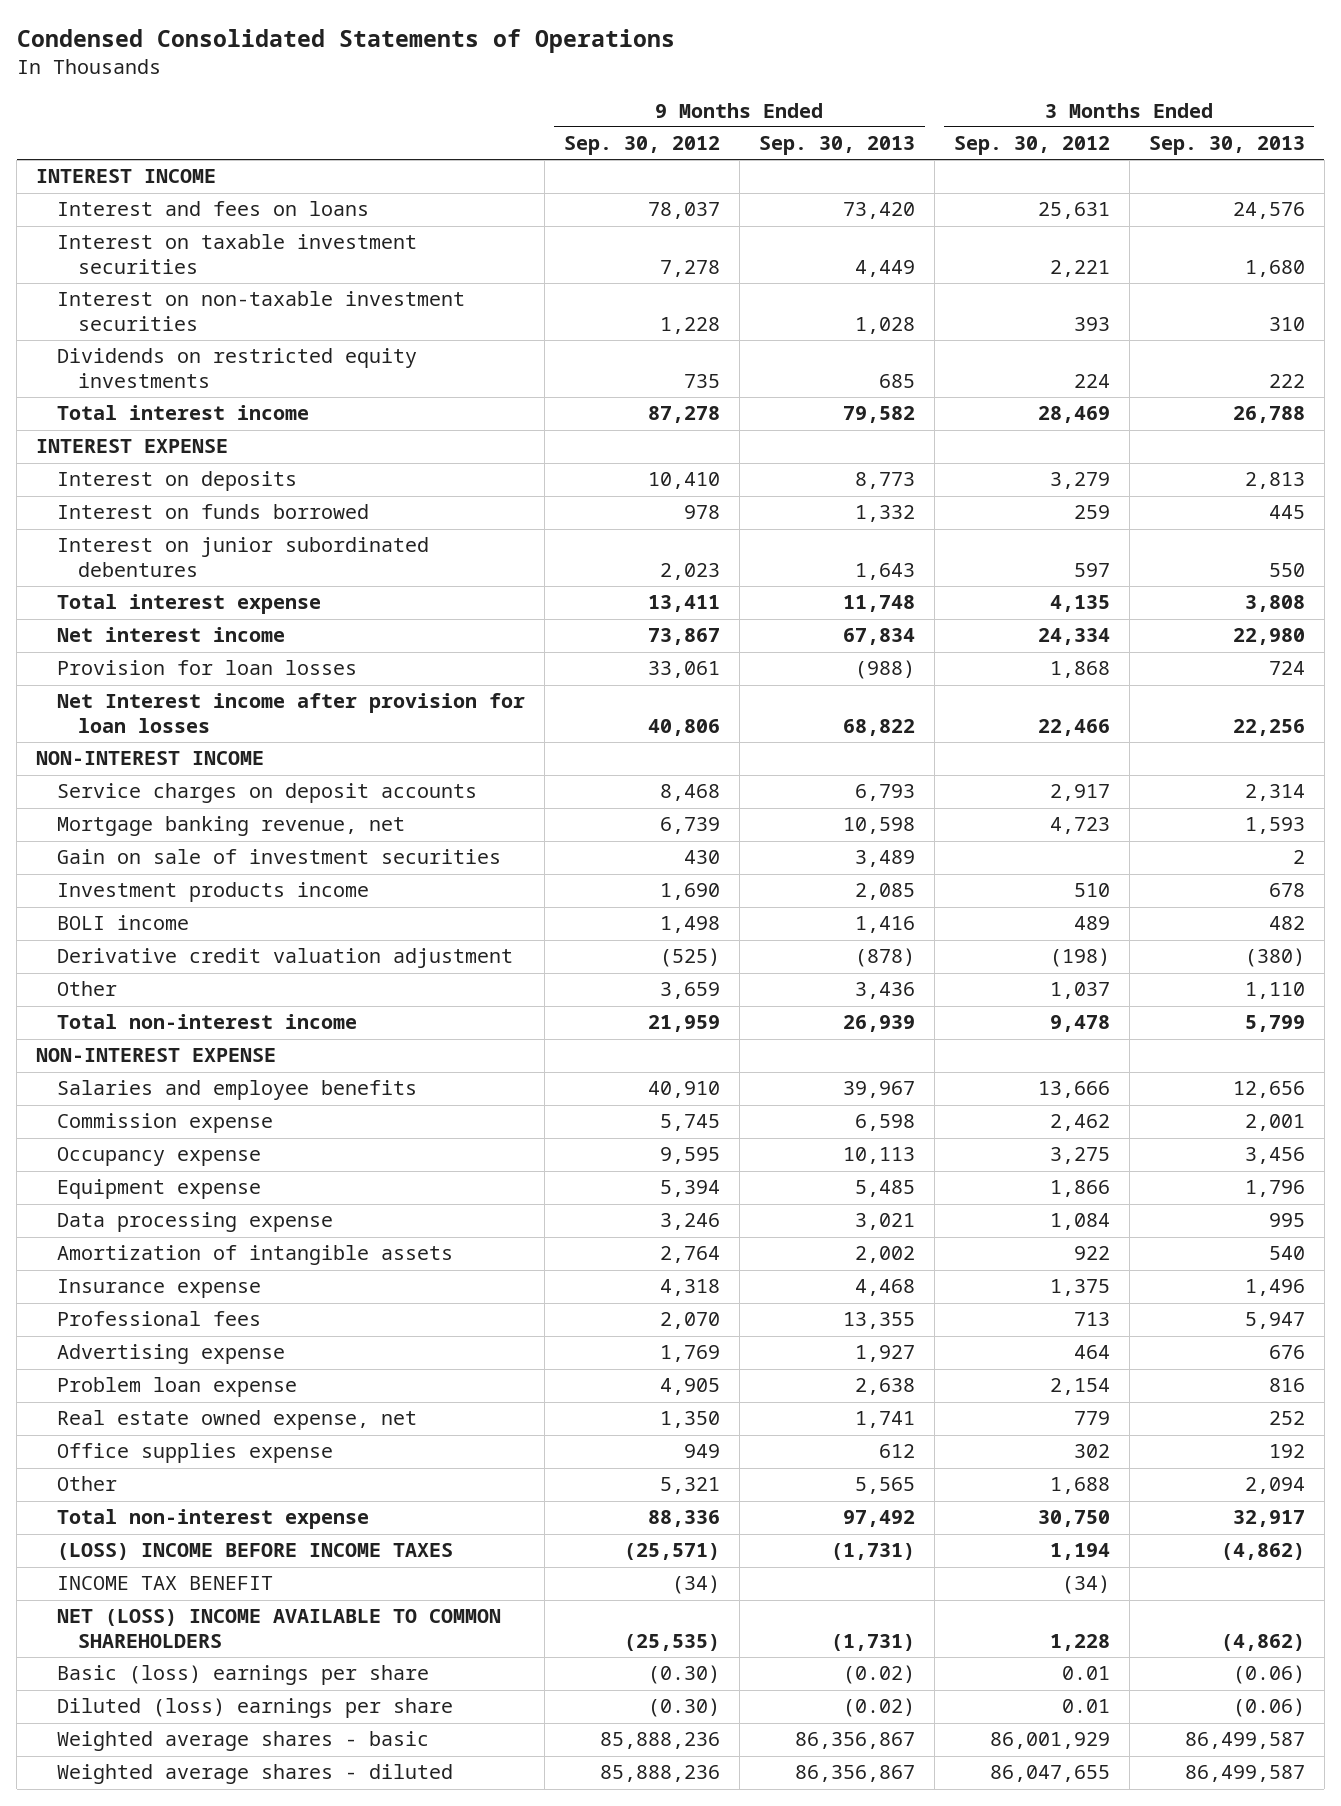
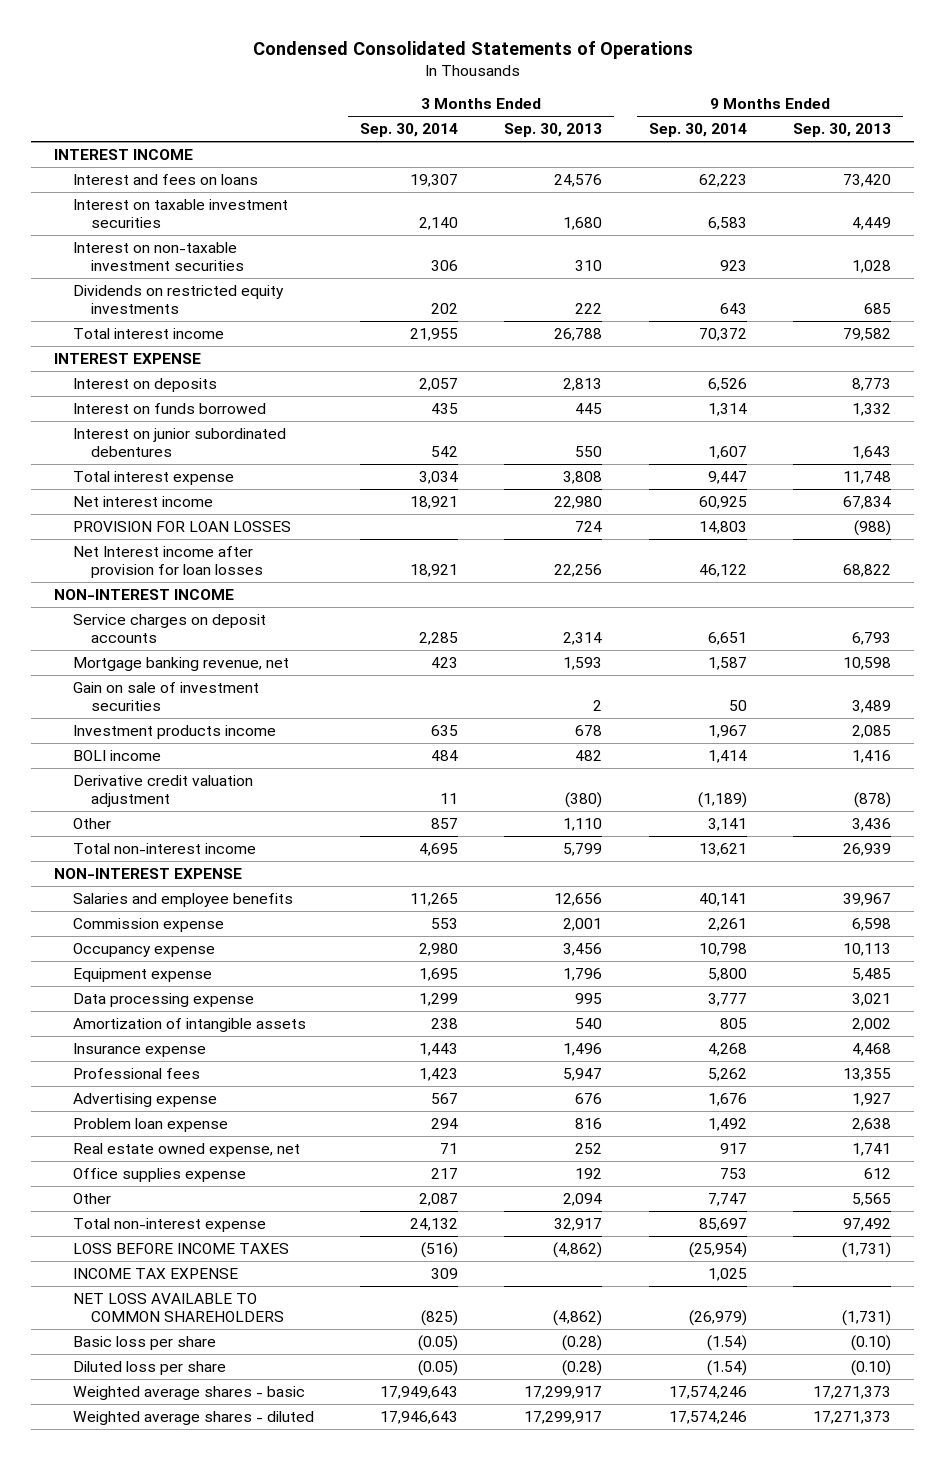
- | 9 Months Ended Sep. 30, 2012 | 9 Months Ended Sep. 30, 2013 | 3 Months Ended Sep. 30, 2012 | 3 Months Ended Sep. 30, 2013
+ | 3 Months Ended Sep. 30, 2014 | 3 Months Ended Sep. 30, 2013 | 9 Months Ended Sep. 30, 2014 | 9 Months Ended Sep. 30, 2013
- Provision for loan losses | 33,061 | (988) | 1,868 | 724
+ PROVISION FOR LOAN LOSSES | | 724 | 14,803 | (988)
- (LOSS) INCOME BEFORE INCOME TAXES | (25,571) | (1,731) | 1,194 | (4,862)
- INCOME TAX BENEFIT | (34) | | (34) |
- NET (LOSS) INCOME AVAILABLE TO COMMON SHAREHOLDERS | (25,535) | (1,731) | 1,228 | (4,862)
- Basic (loss) earnings per share | (0.30) | (0.02) | 0.01 | (0.06)
- Diluted (loss) earnings per share | (0.30) | (0.02) | 0.01 | (0.06)
- Weighted average shares - basic | 85,888,236 | 86,356,867 | 86,001,929 | 86,499,587
- Weighted average shares - diluted | 85,888,236 | 86,356,867 | 86,047,655 | 86,499,587
+ LOSS BEFORE INCOME TAXES | (516) | (4,862) | (25,954) | (1,731)
+ INCOME TAX EXPENSE | 309 | | 1,025 |
+ NET LOSS AVAILABLE TO COMMON SHAREHOLDERS | (825) | (4,862) | (26,979) | (1,731)
+ Basic loss per share | (0.05) | (0.28) | (1.54) | (0.10)
+ Diluted loss per share | (0.05) | (0.28) | (1.54) | (0.10)
+ Weighted average shares - basic | 17,949,643 | 17,299,917 | 17,574,246 | 17,271,373
+ Weighted average shares - diluted | 17,946,643 | 17,299,917 | 17,574,246 | 17,271,373

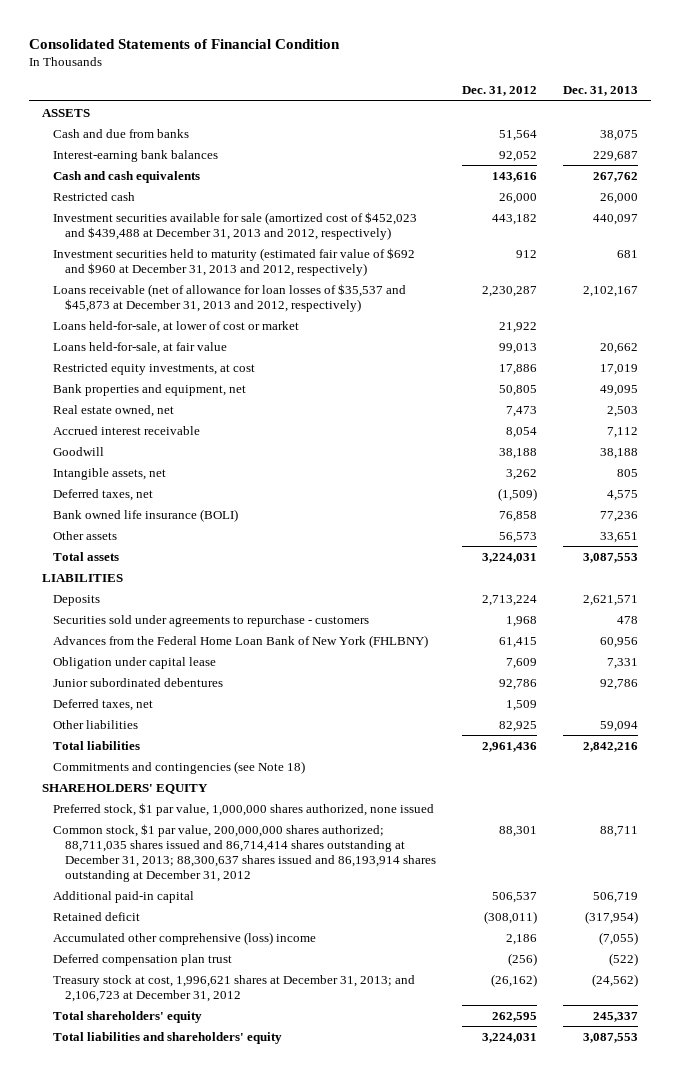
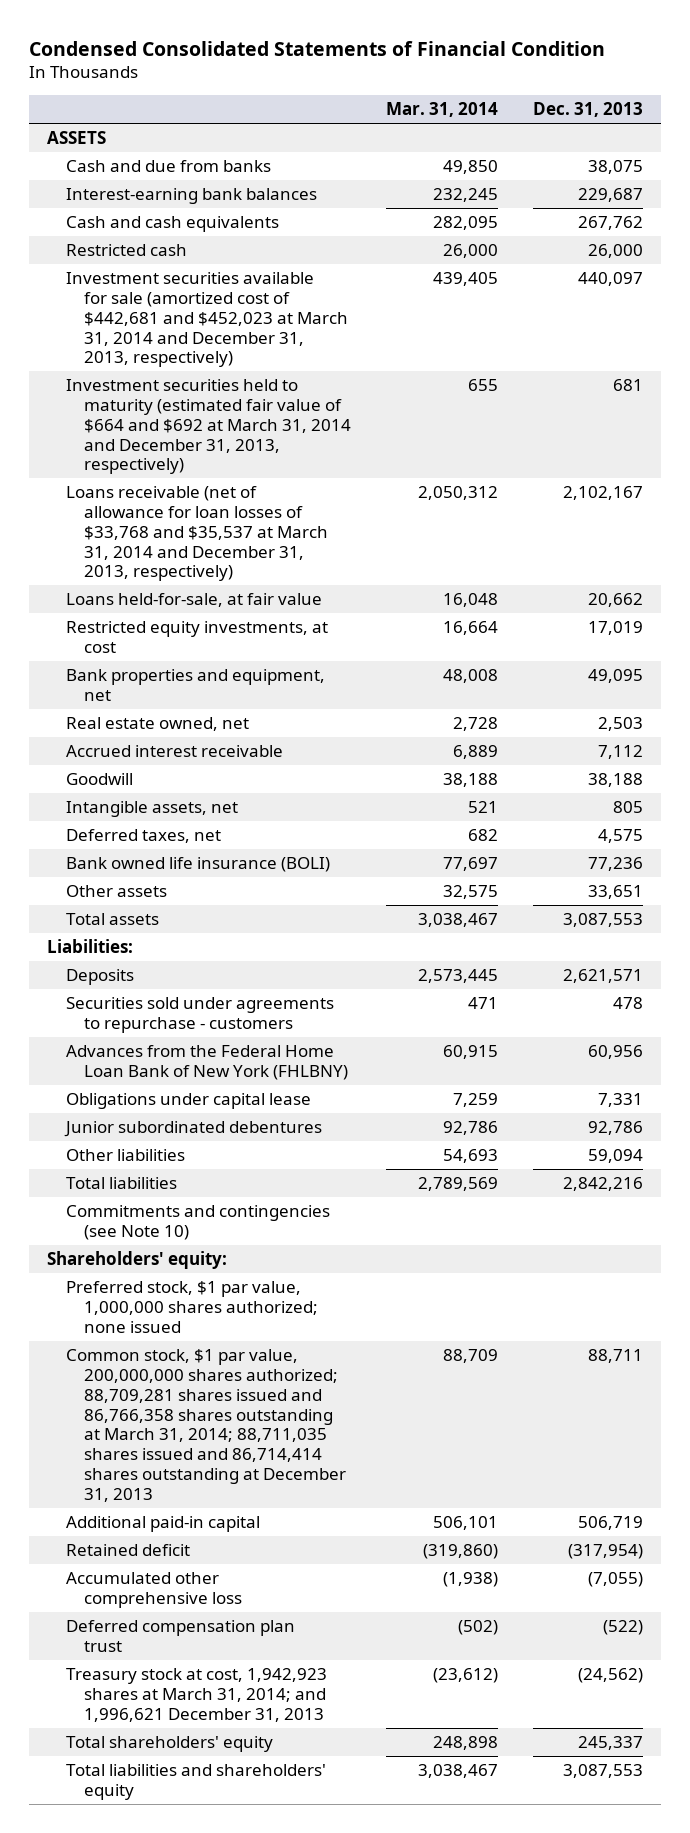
- Consolidated Statements of Financial Condition
+ Condensed Consolidated Statements of Financial Condition
- | Dec. 31, 2012 | Dec. 31, 2013
+ | Mar. 31, 2014 | Dec. 31, 2013
- Investment securities available for sale (amortized cost of $452,023 and $439,488 at December 31, 2013 and 2012, respectively) | 443,182 | 440,097
- Investment securities held to maturity (estimated fair value of $692 and $960 at December 31, 2013 and 2012, respectively) | 912 | 681
- Loans receivable (net of allowance for loan losses of $35,537 and $45,873 at December 31, 2013 and 2012, respectively) | 2,230,287 | 2,102,167
- Loans held-for-sale, at lower of cost or market | 21,922 |
+ Investment securities available for sale (amortized cost of $442,681 and $452,023 at March 31, 2014 and December 31, 2013, respectively) | 439,405 | 440,097
+ Investment securities held to maturity (estimated fair value of $664 and $692 at March 31, 2014 and December 31, 2013, respectively) | 655 | 681
+ Loans receivable (net of allowance for loan losses of $33,768 and $35,537 at March 31, 2014 and December 31, 2013, respectively) | 2,050,312 | 2,102,167
- LIABILITIES
+ Liabilities:
- Obligation under capital lease | 7,609 | 7,331
+ Obligations under capital lease | 7,259 | 7,331
- Deferred taxes, net | 1,509 |
- Commitments and contingencies (see Note 18)
- SHAREHOLDERS' EQUITY
- Preferred stock, $1 par value, 1,000,000 shares authorized, none issued
- Common stock, $1 par value, 200,000,000 shares authorized; 88,711,035 shares issued and 86,714,414 shares outstanding at December 31, 2013; 88,300,637 shares issued and 86,193,914 shares outstanding at December 31, 2012 | 88,301 | 88,711
+ Commitments and contingencies (see Note 10)
+ Shareholders' equity:
+ Preferred stock, $1 par value, 1,000,000 shares authorized; none issued
+ Common stock, $1 par value, 200,000,000 shares authorized; 88,709,281 shares issued and 86,766,358 shares outstanding at March 31, 2014; 88,711,035 shares issued and 86,714,414 shares outstanding at December 31, 2013 | 88,709 | 88,711
- Accumulated other comprehensive (loss) income | 2,186 | (7,055)
+ Accumulated other comprehensive loss | (1,938) | (7,055)
- Treasury stock at cost, 1,996,621 shares at December 31, 2013; and 2,106,723 at December 31, 2012 | (26,162) | (24,562)
+ Treasury stock at cost, 1,942,923 shares at March 31, 2014; and 1,996,621 December 31, 2013 | (23,612) | (24,562)

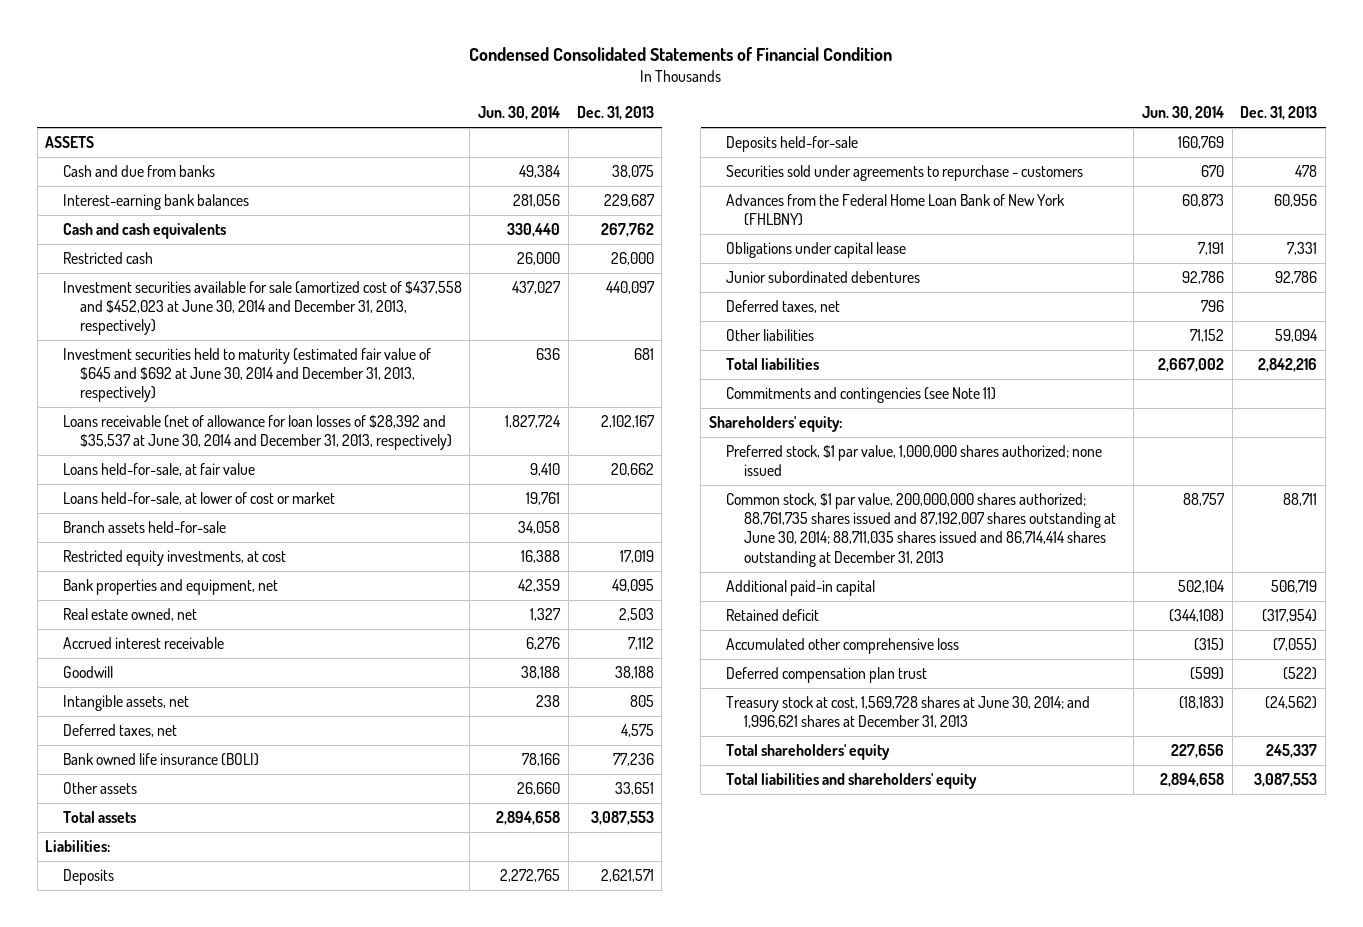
- | Mar. 31, 2014 | Dec. 31, 2013
+ | Jun. 30, 2014 | Dec. 31, 2013
- Investment securities available for sale (amortized cost of $442,681 and $452,023 at March 31, 2014 and December 31, 2013, respectively) | 439,405 | 440,097
- Investment securities held to maturity (estimated fair value of $664 and $692 at March 31, 2014 and December 31, 2013, respectively) | 655 | 681
- Loans receivable (net of allowance for loan losses of $33,768 and $35,537 at March 31, 2014 and December 31, 2013, respectively) | 2,050,312 | 2,102,167
+ Investment securities available for sale (amortized cost of $437,558 and $452,023 at June 30, 2014 and December 31, 2013, respectively) | 437,027 | 440,097
+ Investment securities held to maturity (estimated fair value of $645 and $692 at June 30, 2014 and December 31, 2013, respectively) | 636 | 681
+ Loans receivable (net of allowance for loan losses of $28,392 and $35,537 at June 30, 2014 and December 31, 2013, respectively) | 1,827,724 | 2,102,167
+ Loans held-for-sale, at lower of cost or market | 19,761 |
+ Branch assets held-for-sale | 34,058 |
+ Deposits held-for-sale | 160,769 |
+ Deferred taxes, net | 796 |
- Commitments and contingencies (see Note 10)
+ Commitments and contingencies (see Note 11)
- Common stock, $1 par value, 200,000,000 shares authorized; 88,709,281 shares issued and 86,766,358 shares outstanding at March 31, 2014; 88,711,035 shares issued and 86,714,414 shares outstanding at December 31, 2013 | 88,709 | 88,711
+ Common stock, $1 par value, 200,000,000 shares authorized; 88,761,735 shares issued and 87,192,007 shares outstanding at June 30, 2014; 88,711,035 shares issued and 86,714,414 shares outstanding at December 31, 2013 | 88,757 | 88,711
- Treasury stock at cost, 1,942,923 shares at March 31, 2014; and 1,996,621 December 31, 2013 | (23,612) | (24,562)
+ Treasury stock at cost, 1,569,728 shares at June 30, 2014; and 1,996,621 shares at December 31, 2013 | (18,183) | (24,562)

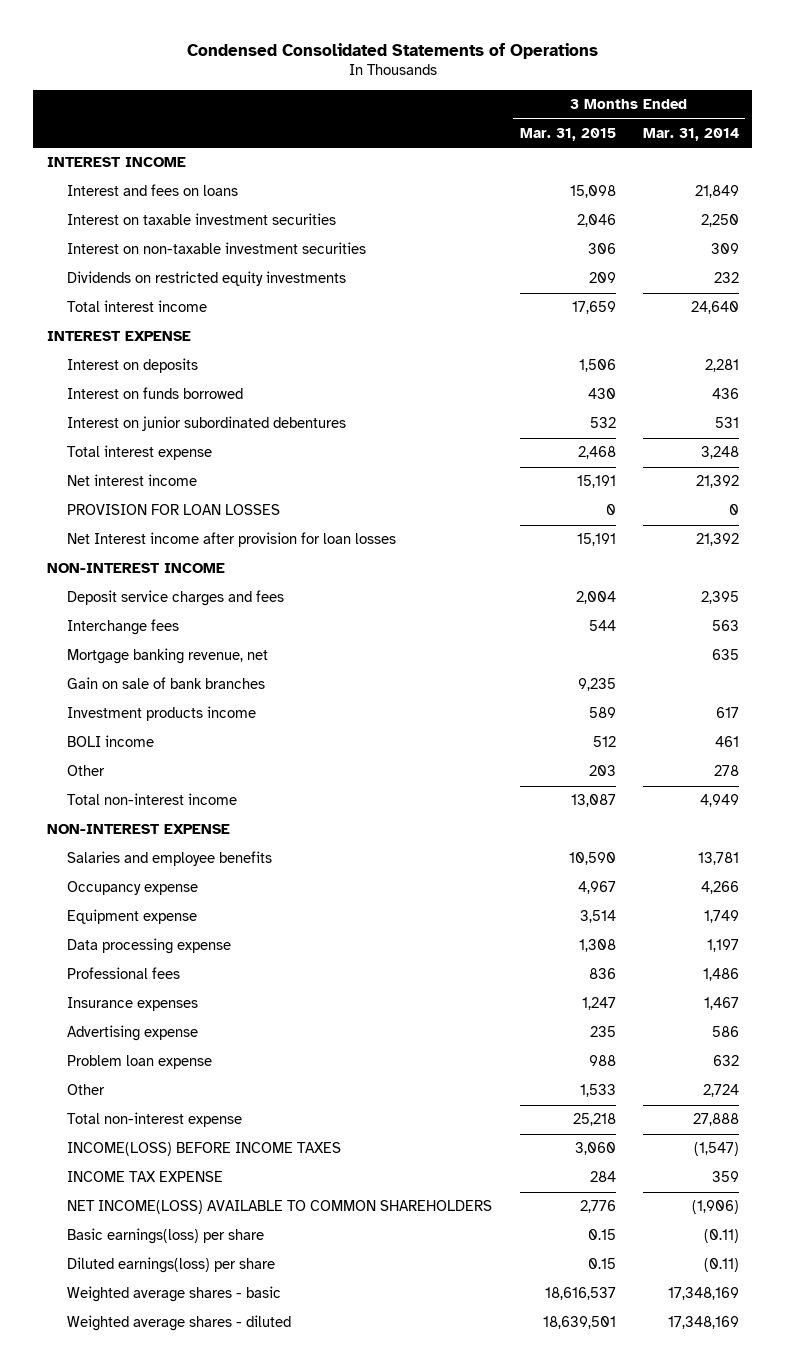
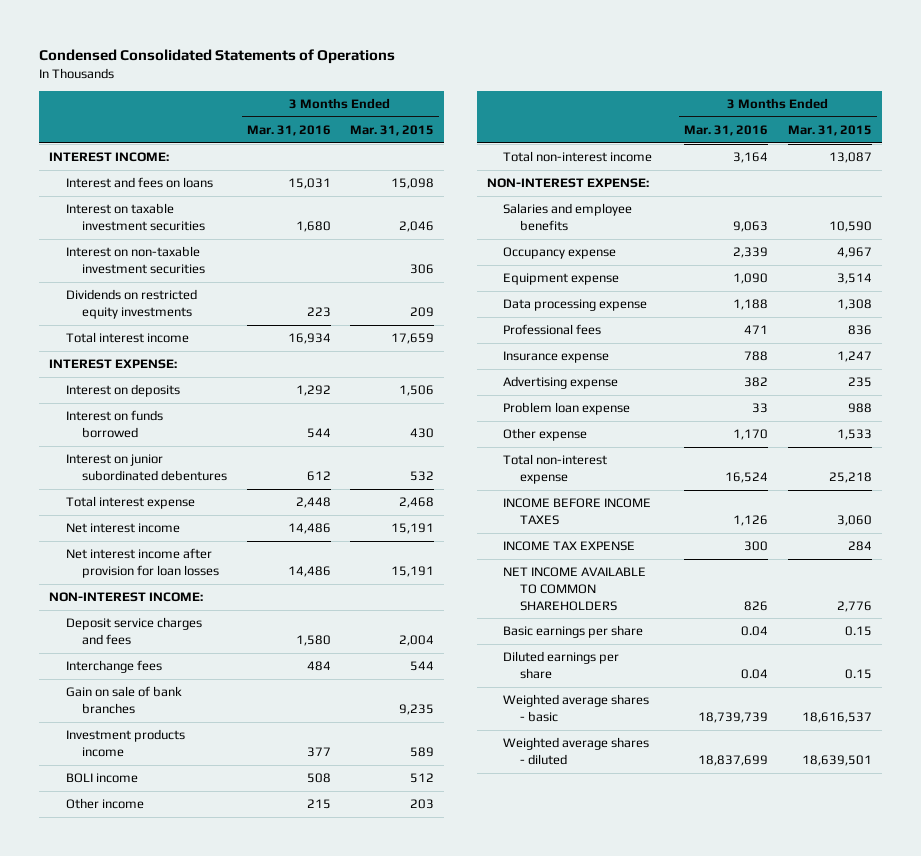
- | 3 Months Ended Mar. 31, 2015 | 3 Months Ended Mar. 31, 2014
+ | 3 Months Ended Mar. 31, 2016 | 3 Months Ended Mar. 31, 2015
- INTEREST INCOME
+ INTEREST INCOME:
- INTEREST EXPENSE
+ INTEREST EXPENSE:
- PROVISION FOR LOAN LOSSES | 0 | 0
- Net Interest income after provision for loan losses | 15,191 | 21,392
- NON-INTEREST INCOME
+ Net interest income after provision for loan losses | 14,486 | 15,191
+ NON-INTEREST INCOME:
- Mortgage banking revenue, net | | 635
- Other | 203 | 278
+ Other income | 215 | 203
- NON-INTEREST EXPENSE
+ NON-INTEREST EXPENSE:
- Insurance expenses | 1,247 | 1,467
+ Insurance expense | 788 | 1,247
- Other | 1,533 | 2,724
+ Other expense | 1,170 | 1,533
- INCOME(LOSS) BEFORE INCOME TAXES | 3,060 | (1,547)
+ INCOME BEFORE INCOME TAXES | 1,126 | 3,060
- NET INCOME(LOSS) AVAILABLE TO COMMON SHAREHOLDERS | 2,776 | (1,906)
- Basic earnings(loss) per share | 0.15 | (0.11)
- Diluted earnings(loss) per share | 0.15 | (0.11)
+ NET INCOME AVAILABLE TO COMMON SHAREHOLDERS | 826 | 2,776
+ Basic earnings per share | 0.04 | 0.15
+ Diluted earnings per share | 0.04 | 0.15

